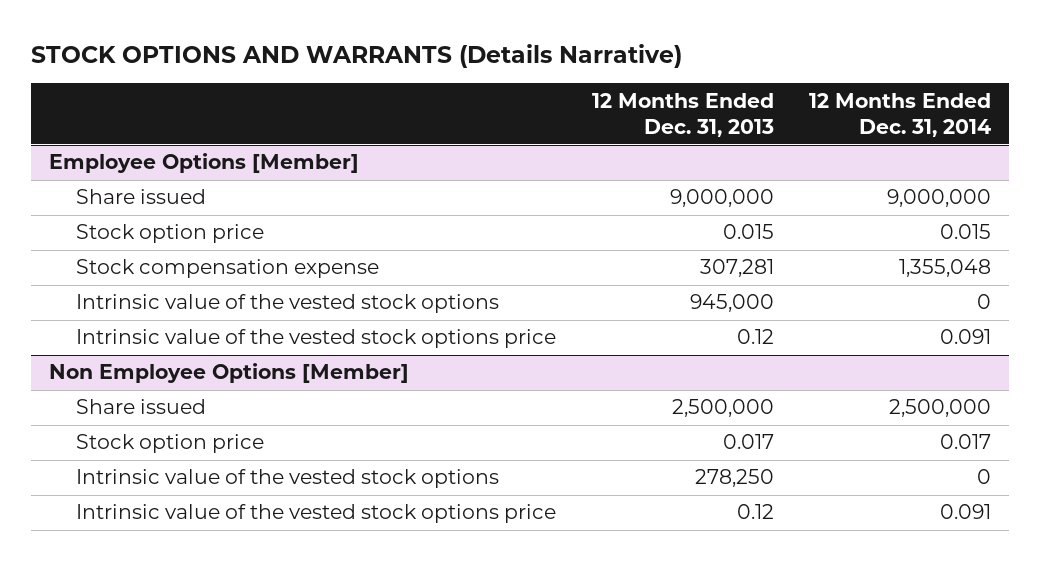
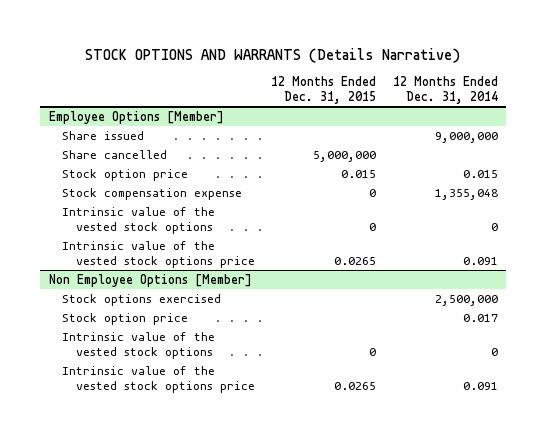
- | 12 Months Ended Dec. 31, 2013 | 12 Months Ended Dec. 31, 2014
+ | 12 Months Ended Dec. 31, 2015 | 12 Months Ended Dec. 31, 2014
@ Employee Options [Member]
+ Share cancelled | 5,000,000 |
@ Non Employee Options [Member]
- Share issued | 2,500,000 | 2,500,000
+ Stock options exercised | | 2,500,000

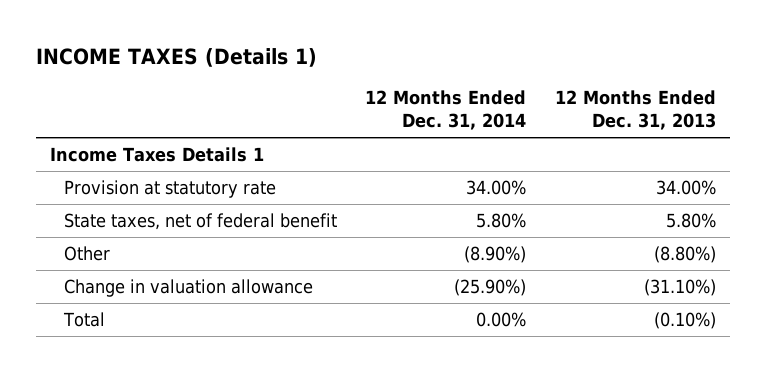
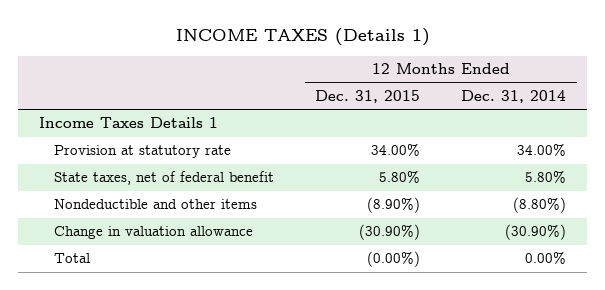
- | 12 Months Ended Dec. 31, 2014 | 12 Months Ended Dec. 31, 2013
+ | 12 Months Ended Dec. 31, 2015 | 12 Months Ended Dec. 31, 2014
- Other | (8.90%) | (8.80%)
- Change in valuation allowance | (25.90%) | (31.10%)
+ Nondeductible and other items | (8.90%) | (8.80%)
+ Change in valuation allowance | (30.90%) | (30.90%)

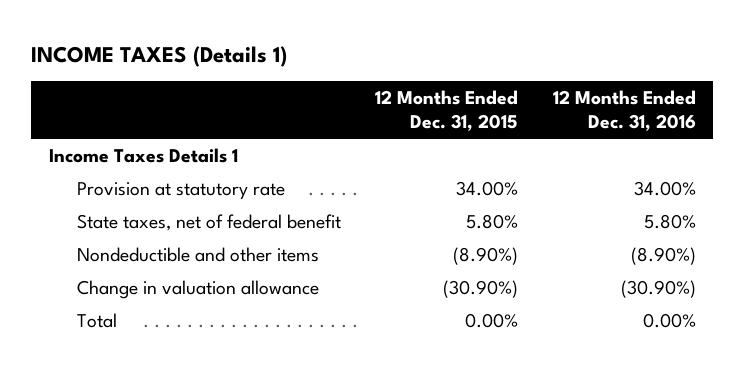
- | 12 Months Ended Dec. 31, 2015 | 12 Months Ended Dec. 31, 2014
+ | 12 Months Ended Dec. 31, 2015 | 12 Months Ended Dec. 31, 2016
- Total | (0.00%) | 0.00%
+ Total | 0.00% | 0.00%

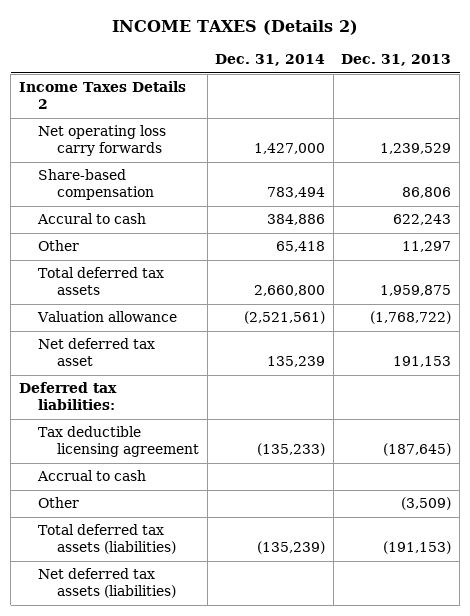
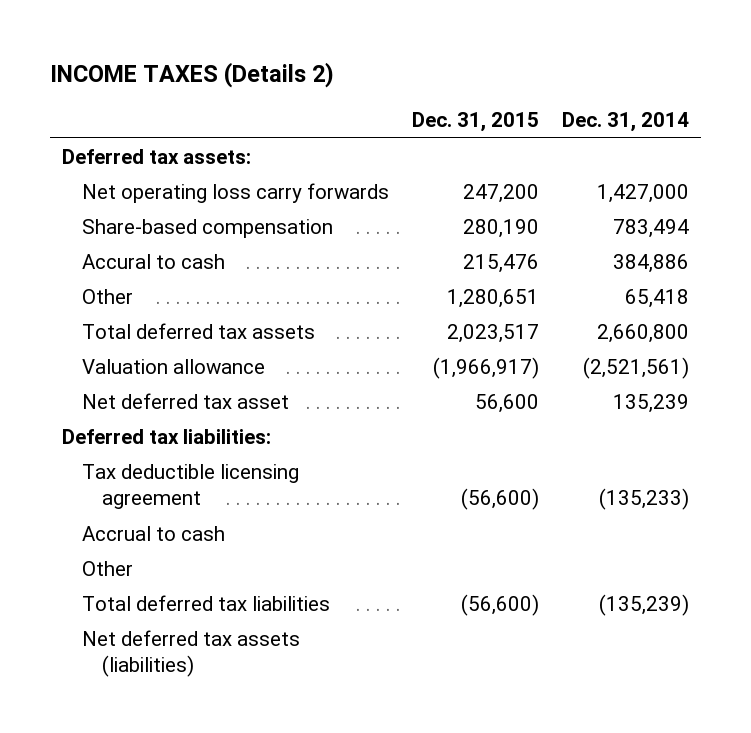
- | Dec. 31, 2014 | Dec. 31, 2013
+ | Dec. 31, 2015 | Dec. 31, 2014
- Income Taxes Details 2
+ Deferred tax assets:
- Total deferred tax assets (liabilities) | (135,239) | (191,153)
+ Total deferred tax liabilities | (56,600) | (135,239)

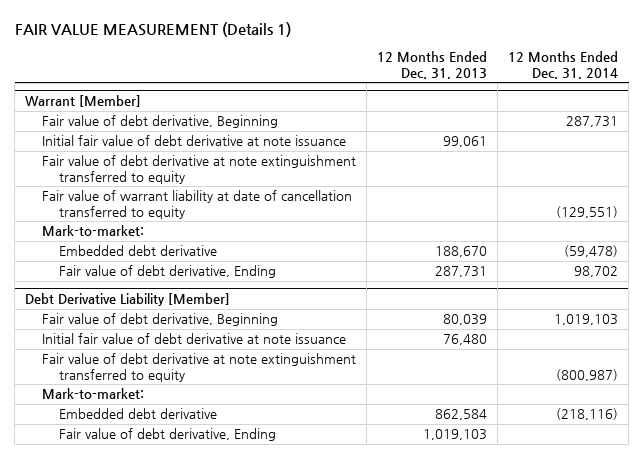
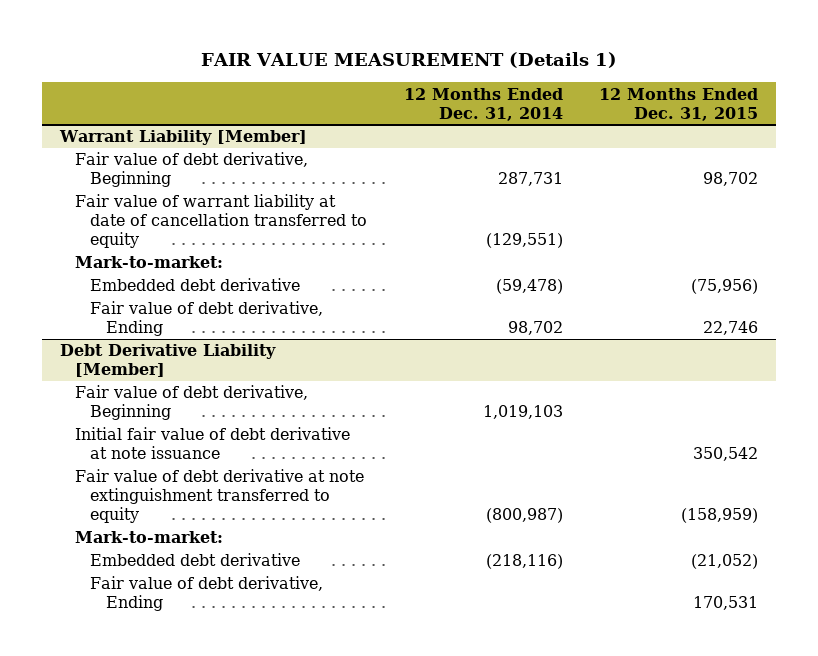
- | 12 Months Ended Dec. 31, 2013 | 12 Months Ended Dec. 31, 2014
+ | 12 Months Ended Dec. 31, 2014 | 12 Months Ended Dec. 31, 2015
- Warrant [Member]
+ Warrant Liability [Member]
- Initial fair value of debt derivative at note issuance | 99,061 |
- Fair value of debt derivative at note extinguishment transferred to equity

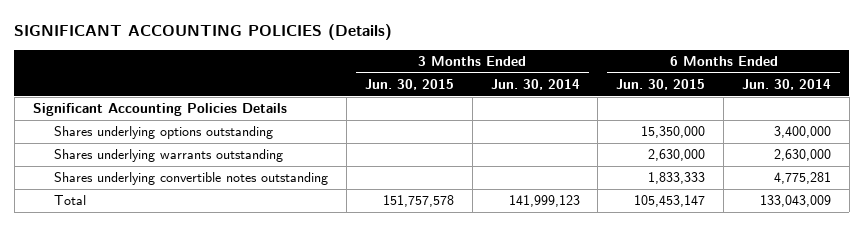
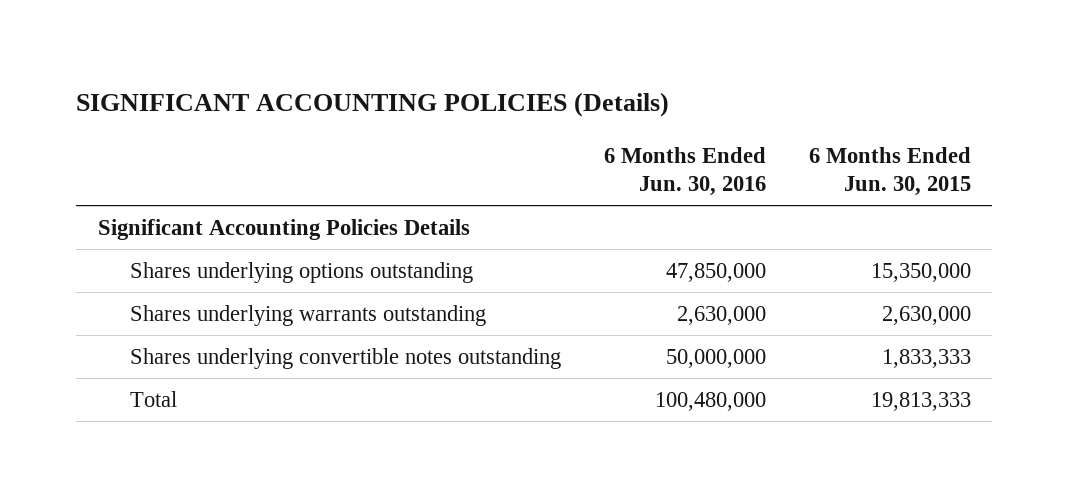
- | 3 Months Ended Jun. 30, 2015 | 3 Months Ended Jun. 30, 2014 | 6 Months Ended Jun. 30, 2015 | 6 Months Ended Jun. 30, 2014
+ | 6 Months Ended Jun. 30, 2016 | 6 Months Ended Jun. 30, 2015
- Total | 151,757,578 | 141,999,123 | 105,453,147 | 133,043,009
+ Total | 100,480,000 | 19,813,333

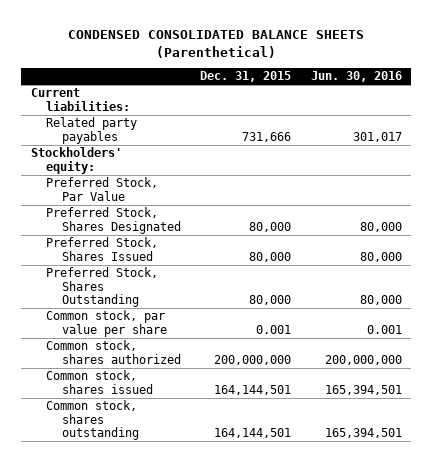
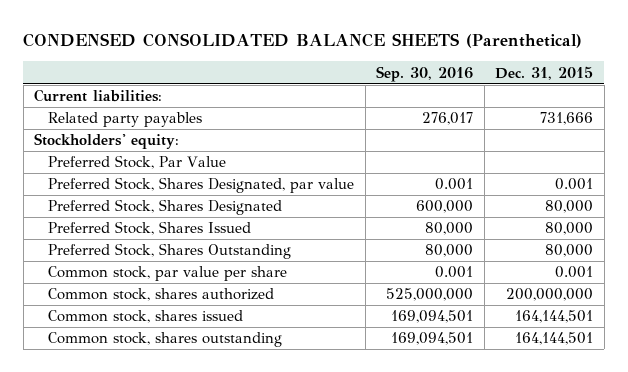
- | Dec. 31, 2015 | Jun. 30, 2016
+ | Sep. 30, 2016 | Dec. 31, 2015
+ Preferred Stock, Shares Designated, par value | 0.001 | 0.001

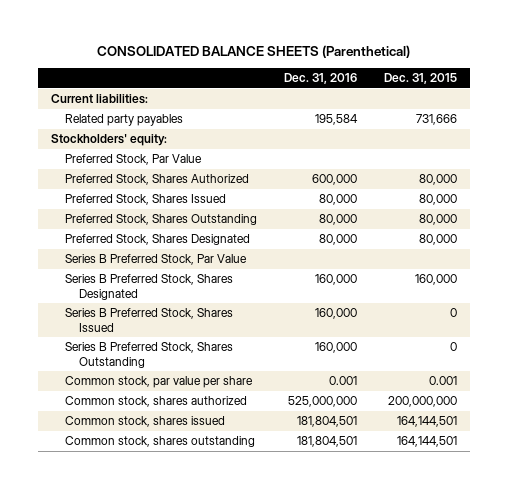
- CONDENSED CONSOLIDATED BALANCE SHEETS (Parenthetical)
+ CONSOLIDATED BALANCE SHEETS (Parenthetical)
- | Sep. 30, 2016 | Dec. 31, 2015
+ | Dec. 31, 2016 | Dec. 31, 2015
- Preferred Stock, Shares Designated, par value | 0.001 | 0.001
+ Preferred Stock, Shares Authorized | 600,000 | 80,000
moved down: Preferred Stock, Shares Designated | 80,000 | 80,000
+ Series B Preferred Stock, Par Value
+ Series B Preferred Stock, Shares Designated | 160,000 | 160,000
+ Series B Preferred Stock, Shares Issued | 160,000 | 0
+ Series B Preferred Stock, Shares Outstanding | 160,000 | 0

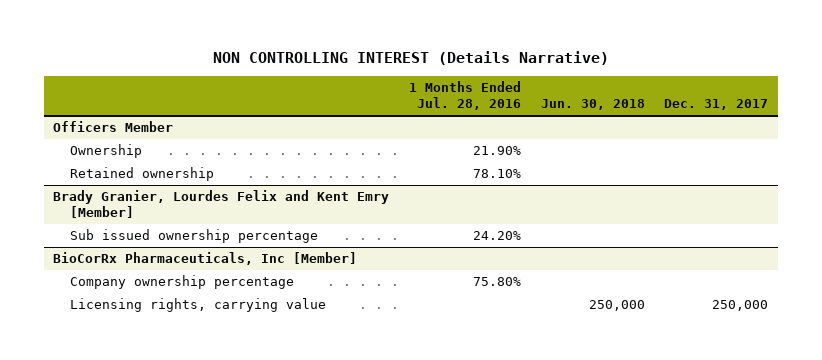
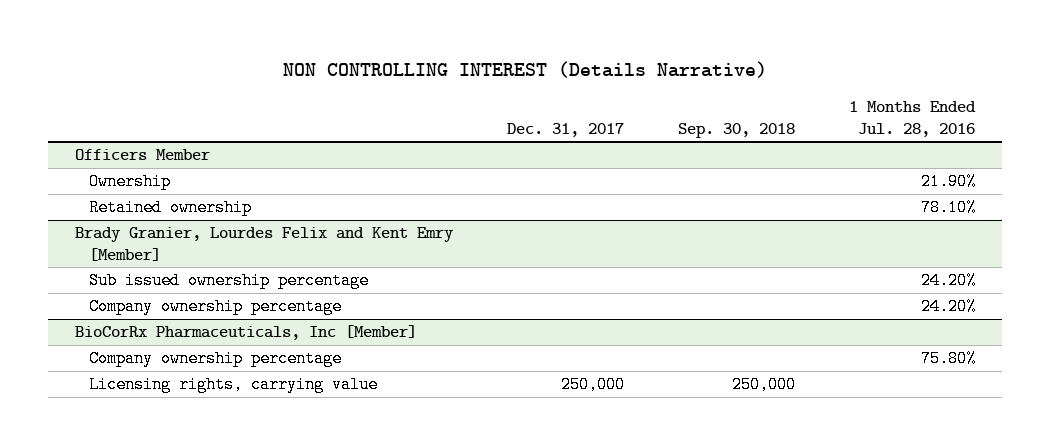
- | 1 Months Ended Jul. 28, 2016 | Jun. 30, 2018 | Dec. 31, 2017
+ | Dec. 31, 2017 | Sep. 30, 2018 | 1 Months Ended Jul. 28, 2016
@ Brady Granier, Lourdes Felix and Kent Emry [Member]
+ Company ownership percentage | | | 24.20%

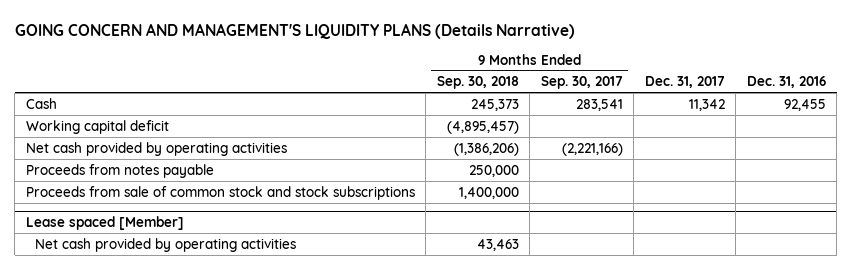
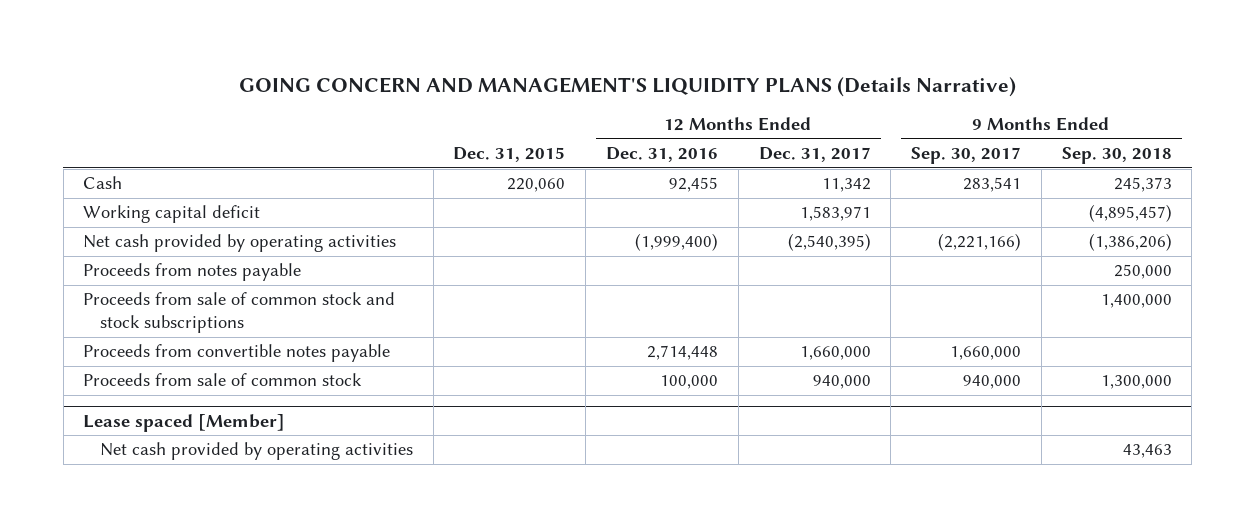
- | 9 Months Ended Sep. 30, 2018 | 9 Months Ended Sep. 30, 2017 | Dec. 31, 2017 | Dec. 31, 2016
+ | Dec. 31, 2015 | 12 Months Ended Dec. 31, 2016 | 12 Months Ended Dec. 31, 2017 | 9 Months Ended Sep. 30, 2017 | 9 Months Ended Sep. 30, 2018
+ Proceeds from convertible notes payable | | 2,714,448 | 1,660,000 | 1,660,000 |
+ Proceeds from sale of common stock | | 100,000 | 940,000 | 940,000 | 1,300,000

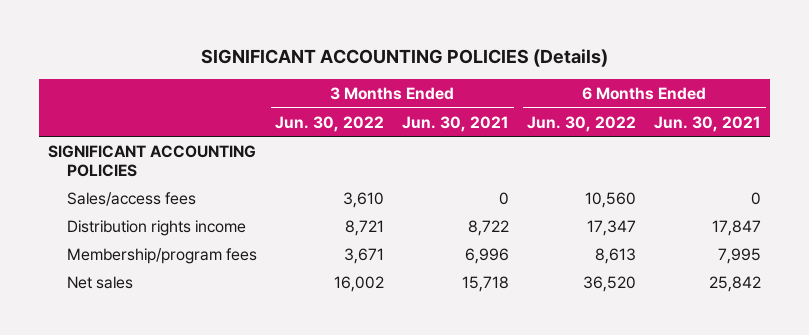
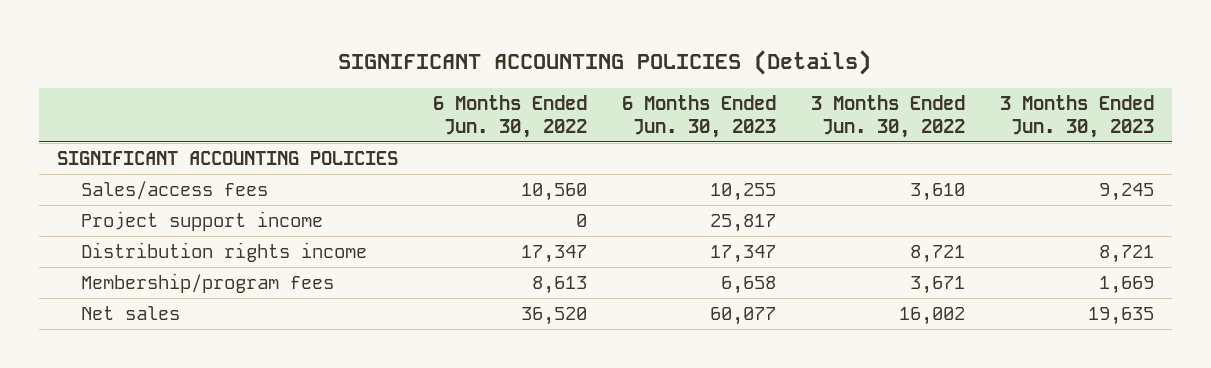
- | 3 Months Ended Jun. 30, 2022 | 3 Months Ended Jun. 30, 2021 | 6 Months Ended Jun. 30, 2022 | 6 Months Ended Jun. 30, 2021
+ | 6 Months Ended Jun. 30, 2022 | 6 Months Ended Jun. 30, 2023 | 3 Months Ended Jun. 30, 2022 | 3 Months Ended Jun. 30, 2023
+ Project support income | 0 | 25,817 | |

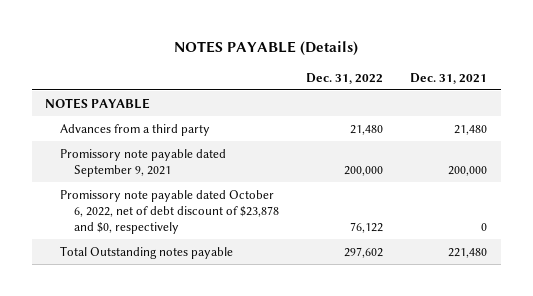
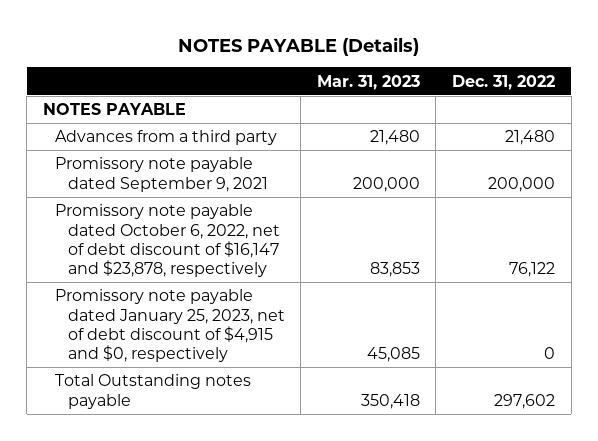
- | Dec. 31, 2022 | Dec. 31, 2021
+ | Mar. 31, 2023 | Dec. 31, 2022
- Promissory note payable dated October 6, 2022, net of debt discount of $23,878 and $0, respectively | 76,122 | 0
+ Promissory note payable dated October 6, 2022, net of debt discount of $16,147 and $23,878, respectively | 83,853 | 76,122
+ Promissory note payable dated January 25, 2023, net of debt discount of $4,915 and $0, respectively | 45,085 | 0

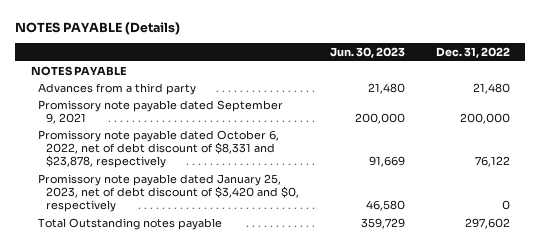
- | Mar. 31, 2023 | Dec. 31, 2022
+ | Jun. 30, 2023 | Dec. 31, 2022
- Promissory note payable dated October 6, 2022, net of debt discount of $16,147 and $23,878, respectively | 83,853 | 76,122
- Promissory note payable dated January 25, 2023, net of debt discount of $4,915 and $0, respectively | 45,085 | 0
+ Promissory note payable dated October 6, 2022, net of debt discount of $8,331 and $23,878, respectively | 91,669 | 76,122
+ Promissory note payable dated January 25, 2023, net of debt discount of $3,420 and $0, respectively | 46,580 | 0

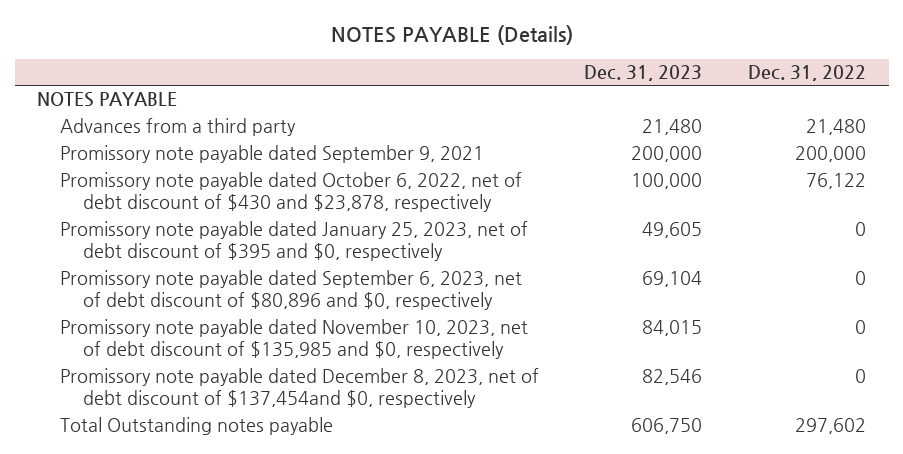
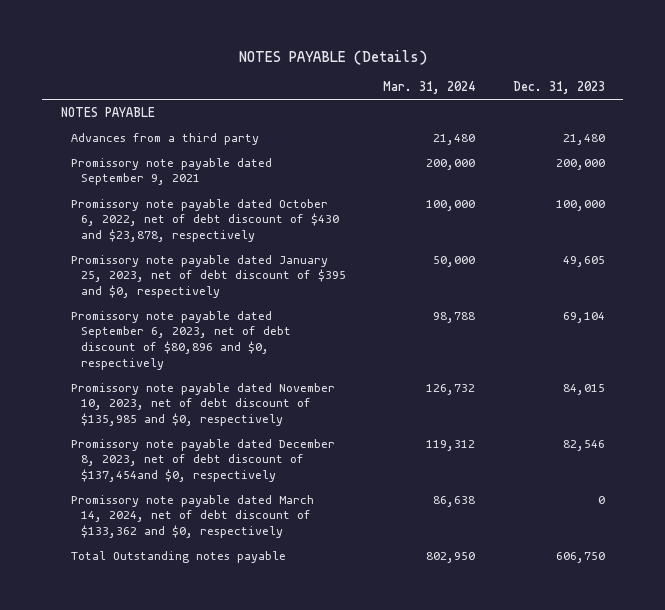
- | Dec. 31, 2023 | Dec. 31, 2022
+ | Mar. 31, 2024 | Dec. 31, 2023
+ Promissory note payable dated March 14, 2024, net of debt discount of $133,362 and $0, respectively | 86,638 | 0

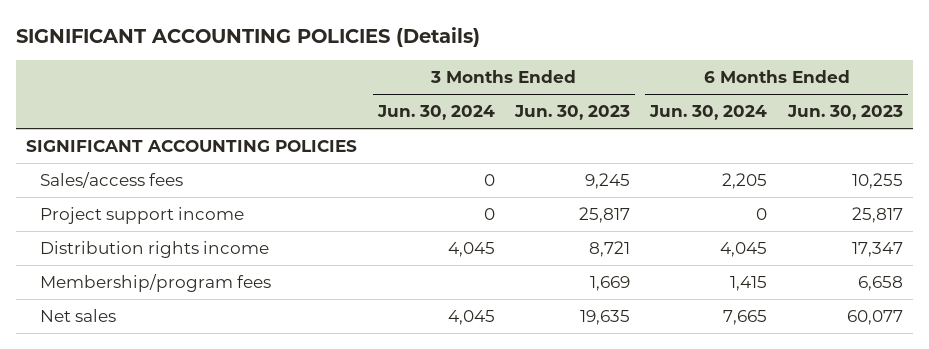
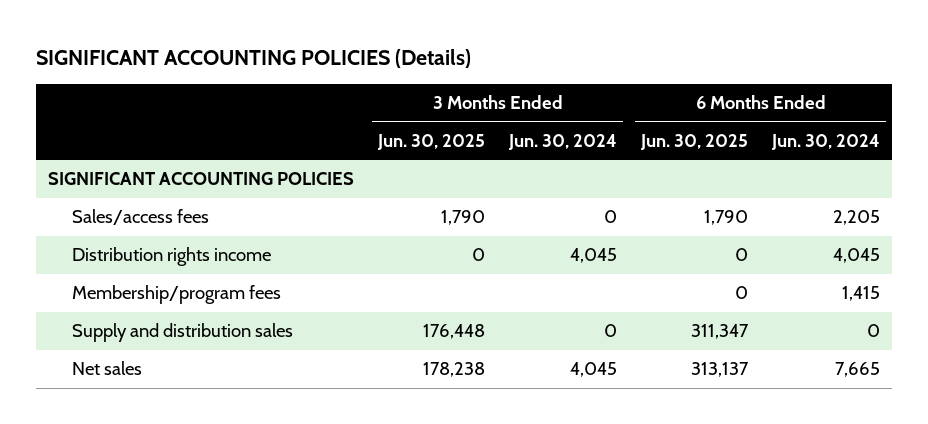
- | 3 Months Ended Jun. 30, 2024 | 3 Months Ended Jun. 30, 2023 | 6 Months Ended Jun. 30, 2024 | 6 Months Ended Jun. 30, 2023
+ | 3 Months Ended Jun. 30, 2025 | 3 Months Ended Jun. 30, 2024 | 6 Months Ended Jun. 30, 2025 | 6 Months Ended Jun. 30, 2024
- Project support income | 0 | 25,817 | 0 | 25,817
+ Supply and distribution sales | 176,448 | 0 | 311,347 | 0

